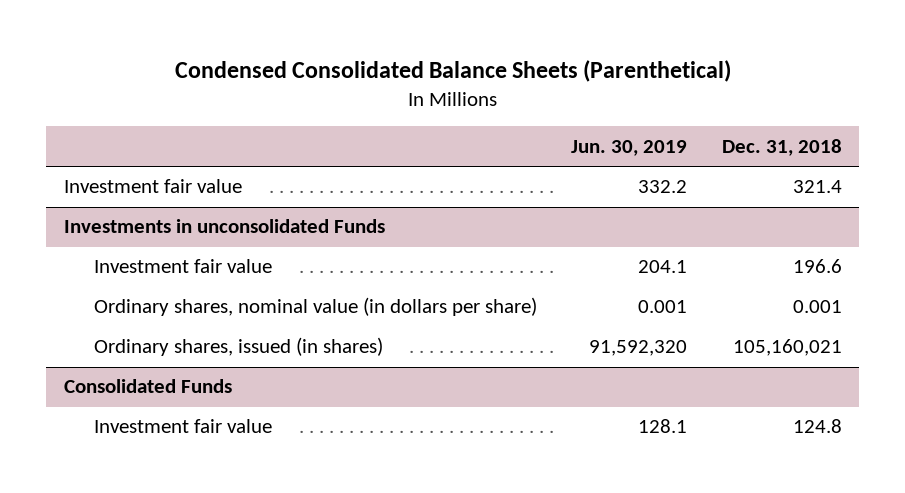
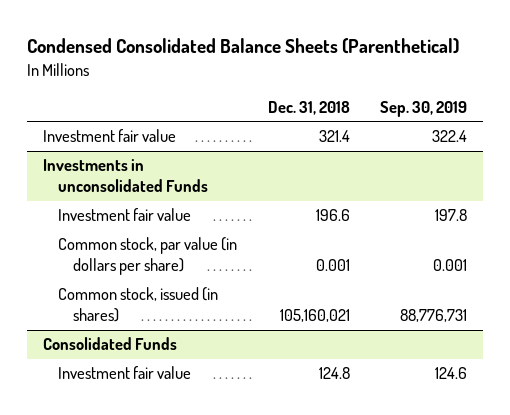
- | Jun. 30, 2019 | Dec. 31, 2018
+ | Dec. 31, 2018 | Sep. 30, 2019
@ Investments in unconsolidated Funds
- Ordinary shares, nominal value (in dollars per share) | 0.001 | 0.001
- Ordinary shares, issued (in shares) | 91,592,320 | 105,160,021
+ Common stock, par value (in dollars per share) | 0.001 | 0.001
+ Common stock, issued (in shares) | 105,160,021 | 88,776,731

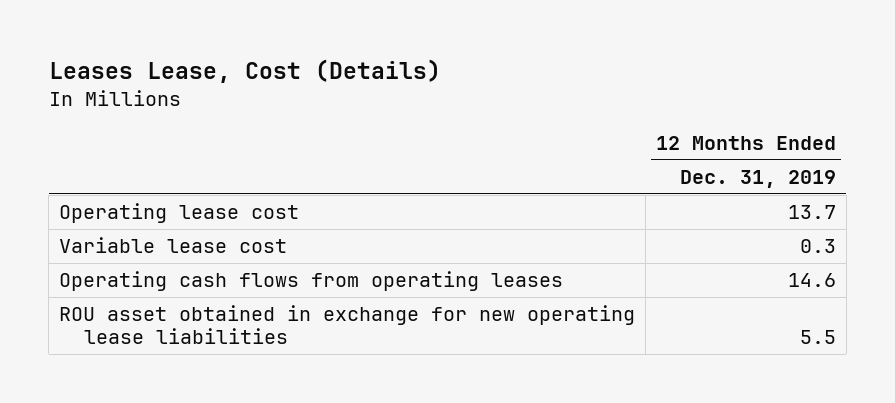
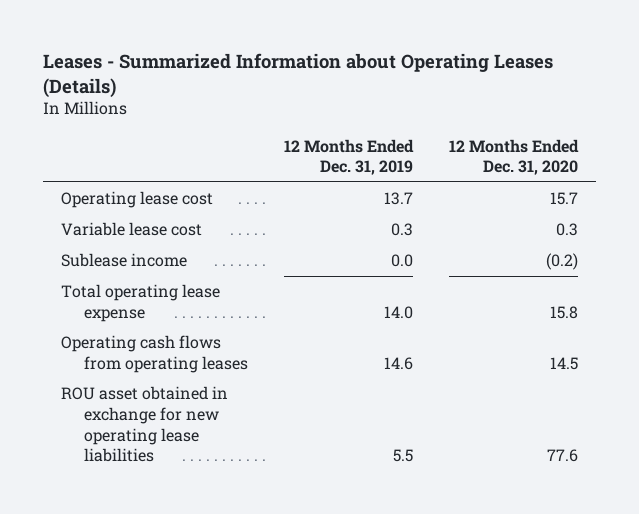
- Leases Lease, Cost (Details)
+ Leases - Summarized Information about Operating Leases (Details)
- | 12 Months Ended Dec. 31, 2019
+ | 12 Months Ended Dec. 31, 2019 | 12 Months Ended Dec. 31, 2020
+ Sublease income | 0.0 | (0.2)
+ Total operating lease expense | 14.0 | 15.8

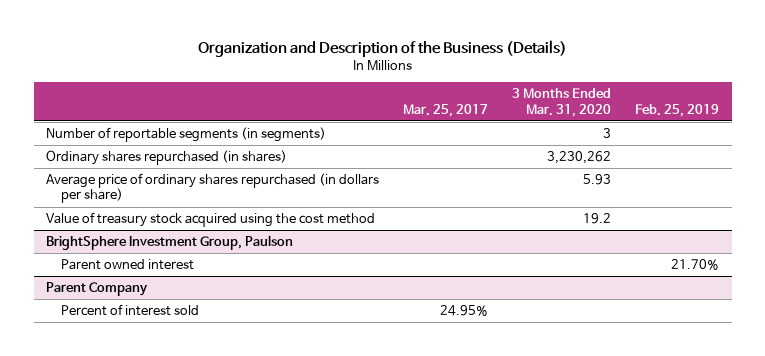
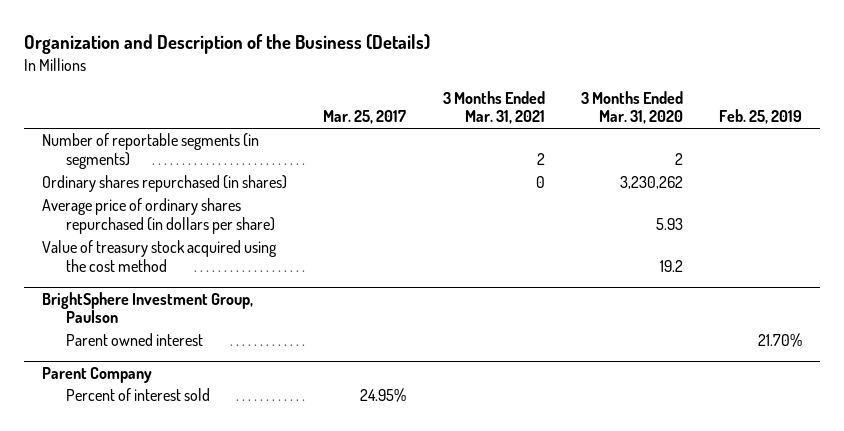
- | Mar. 25, 2017 | 3 Months Ended Mar. 31, 2020 | Feb. 25, 2019
+ | Mar. 25, 2017 | 3 Months Ended Mar. 31, 2021 | 3 Months Ended Mar. 31, 2020 | Feb. 25, 2019
- Number of reportable segments (in segments) | | 3 |
+ Number of reportable segments (in segments) | | 2 | 2 |

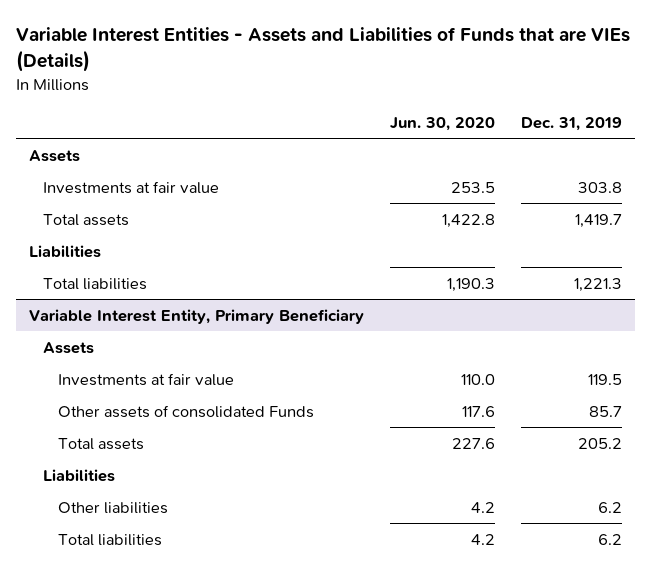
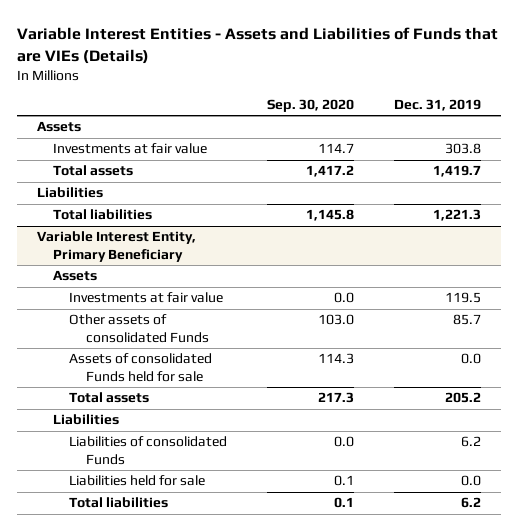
- | Jun. 30, 2020 | Dec. 31, 2019
+ | Sep. 30, 2020 | Dec. 31, 2019
@ Variable Interest Entity, Primary Beneficiary
+ Assets of consolidated Funds held for sale | 114.3 | 0.0
- Other liabilities | 4.2 | 6.2
+ Liabilities of consolidated Funds | 0.0 | 6.2
+ Liabilities held for sale | 0.1 | 0.0

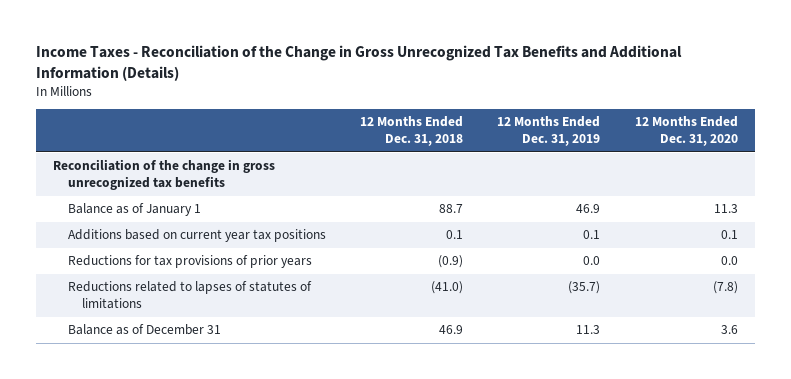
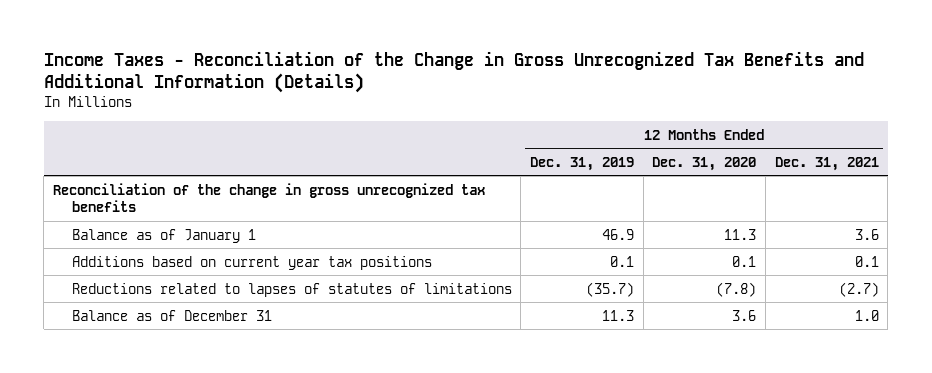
- | 12 Months Ended Dec. 31, 2018 | 12 Months Ended Dec. 31, 2019 | 12 Months Ended Dec. 31, 2020
+ | 12 Months Ended Dec. 31, 2019 | 12 Months Ended Dec. 31, 2020 | 12 Months Ended Dec. 31, 2021
- Reductions for tax provisions of prior years | (0.9) | 0.0 | 0.0

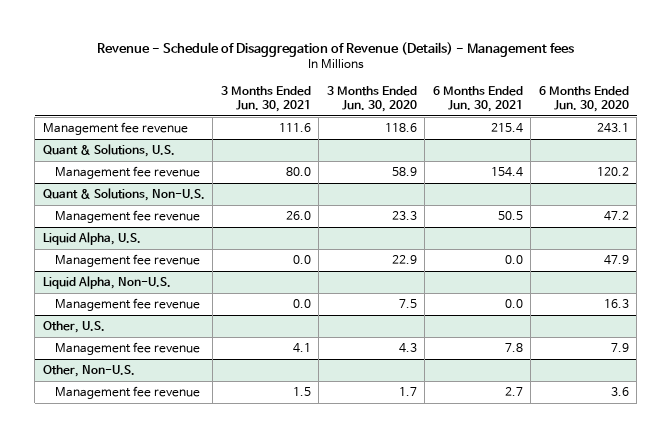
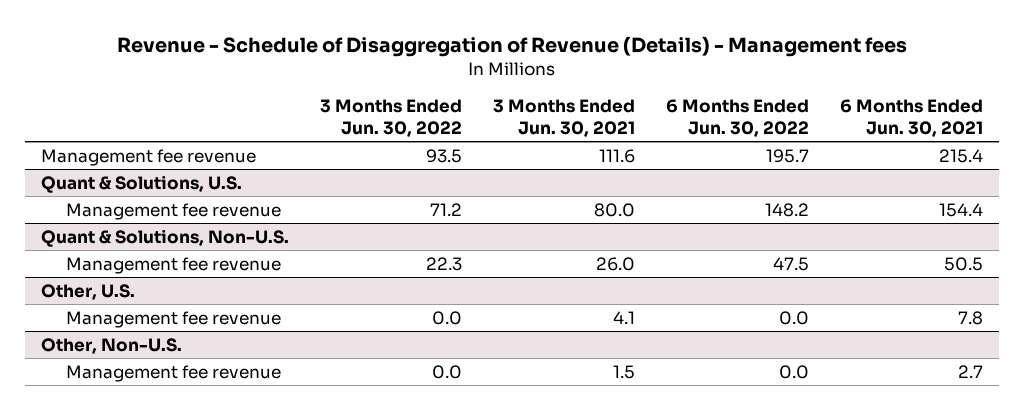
- | 3 Months Ended Jun. 30, 2021 | 3 Months Ended Jun. 30, 2020 | 6 Months Ended Jun. 30, 2021 | 6 Months Ended Jun. 30, 2020
+ | 3 Months Ended Jun. 30, 2022 | 3 Months Ended Jun. 30, 2021 | 6 Months Ended Jun. 30, 2022 | 6 Months Ended Jun. 30, 2021
- Liquid Alpha, U.S.
- Management fee revenue | 0.0 | 22.9 | 0.0 | 47.9
- Liquid Alpha, Non-U.S.
- Management fee revenue | 0.0 | 7.5 | 0.0 | 16.3

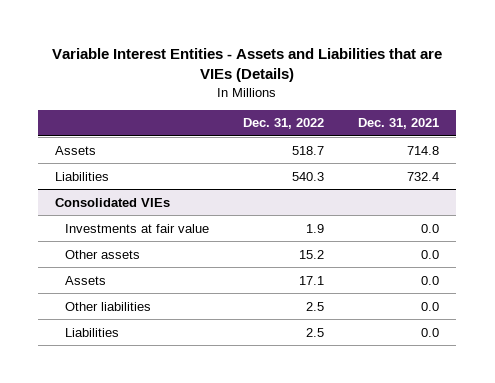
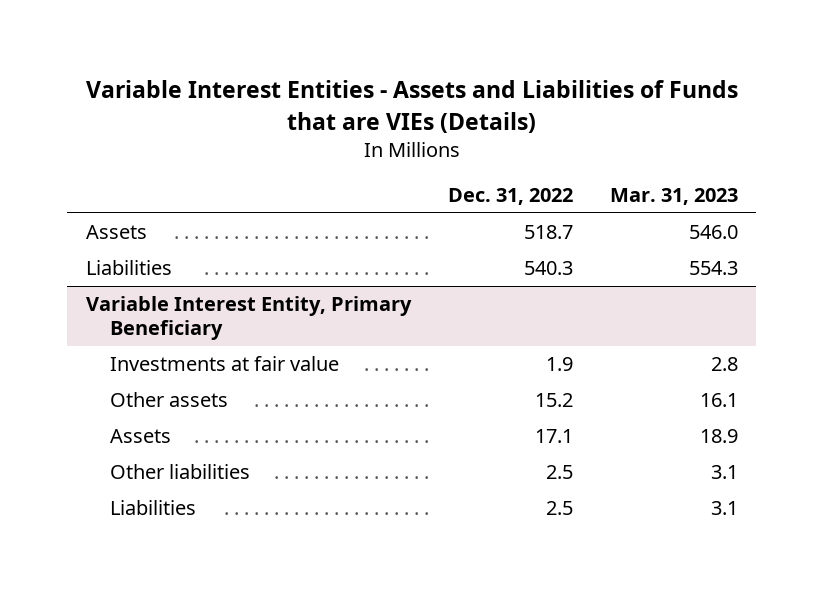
- Variable Interest Entities - Assets and Liabilities that are VIEs (Details)
+ Variable Interest Entities - Assets and Liabilities of Funds that are VIEs (Details)
- | Dec. 31, 2022 | Dec. 31, 2021
+ | Dec. 31, 2022 | Mar. 31, 2023
- Consolidated VIEs
+ Variable Interest Entity, Primary Beneficiary

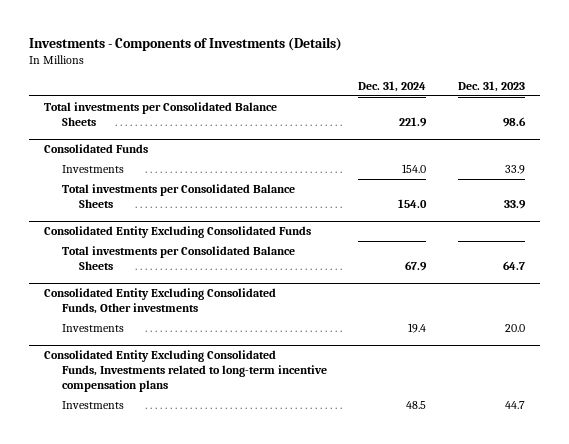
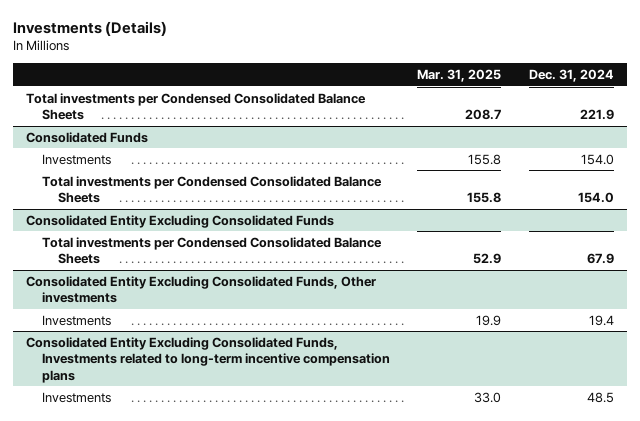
- Investments - Components of Investments (Details)
+ Investments (Details)
- | Dec. 31, 2024 | Dec. 31, 2023
+ | Mar. 31, 2025 | Dec. 31, 2024
- Total investments per Consolidated Balance Sheets | 221.9 | 98.6
+ Total investments per Condensed Consolidated Balance Sheets | 208.7 | 221.9
@ Consolidated Funds
- Total investments per Consolidated Balance Sheets | 154.0 | 33.9
+ Total investments per Condensed Consolidated Balance Sheets | 155.8 | 154.0
@ Consolidated Entity Excluding Consolidated Funds
- Total investments per Consolidated Balance Sheets | 67.9 | 64.7
+ Total investments per Condensed Consolidated Balance Sheets | 52.9 | 67.9

